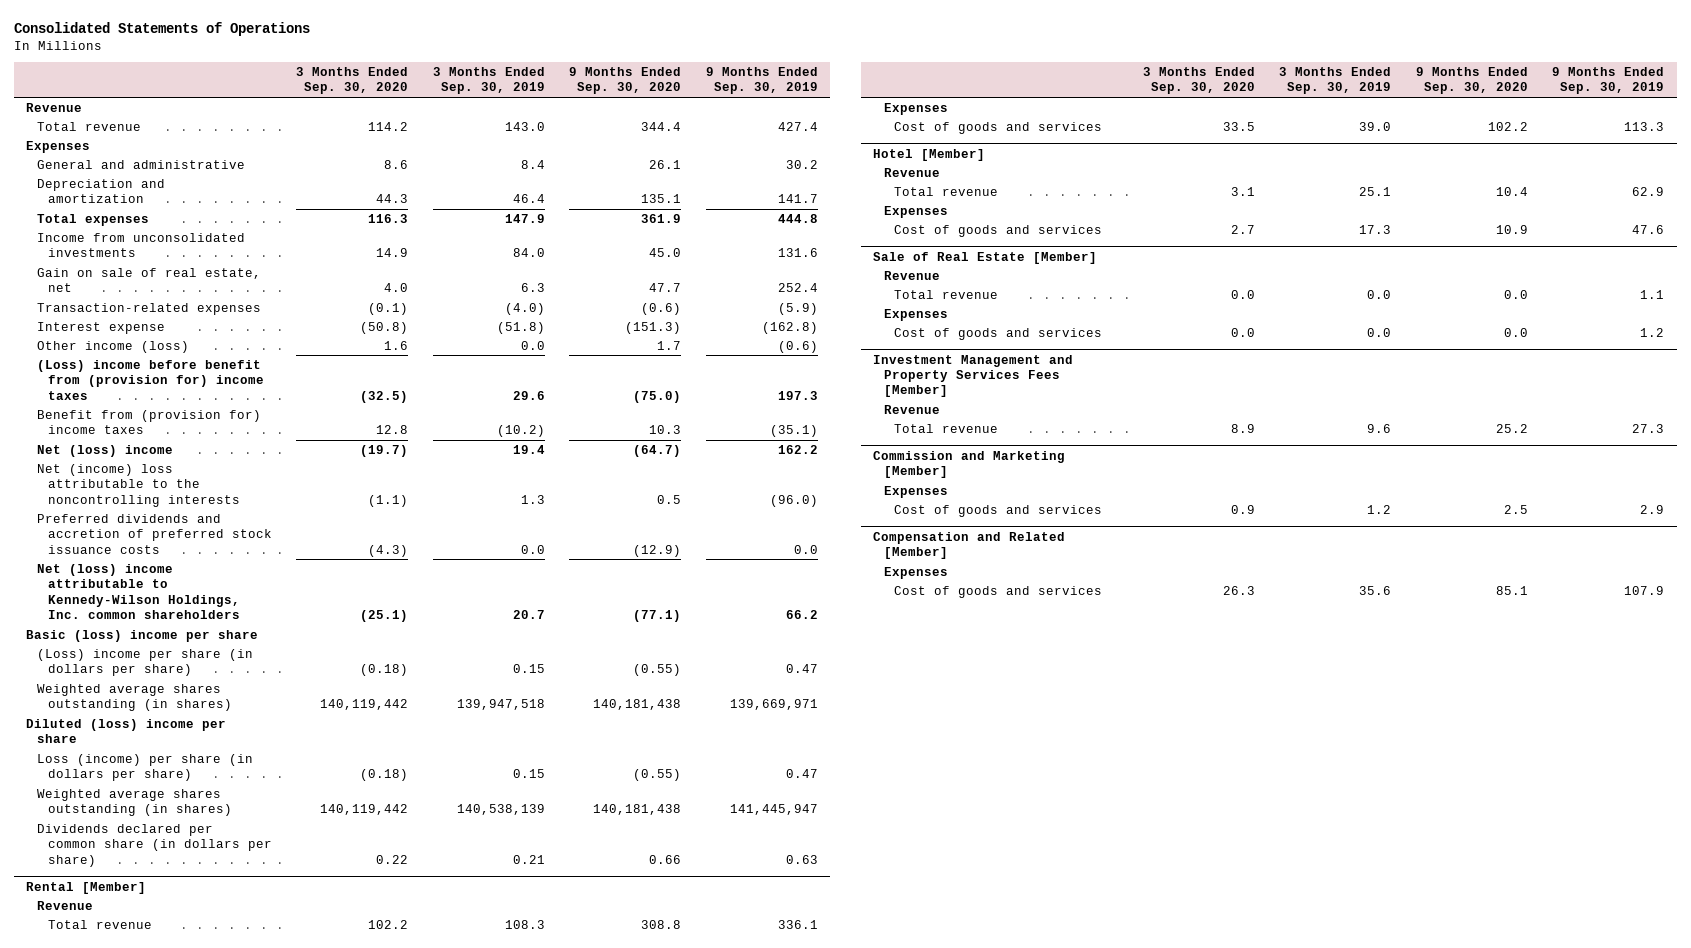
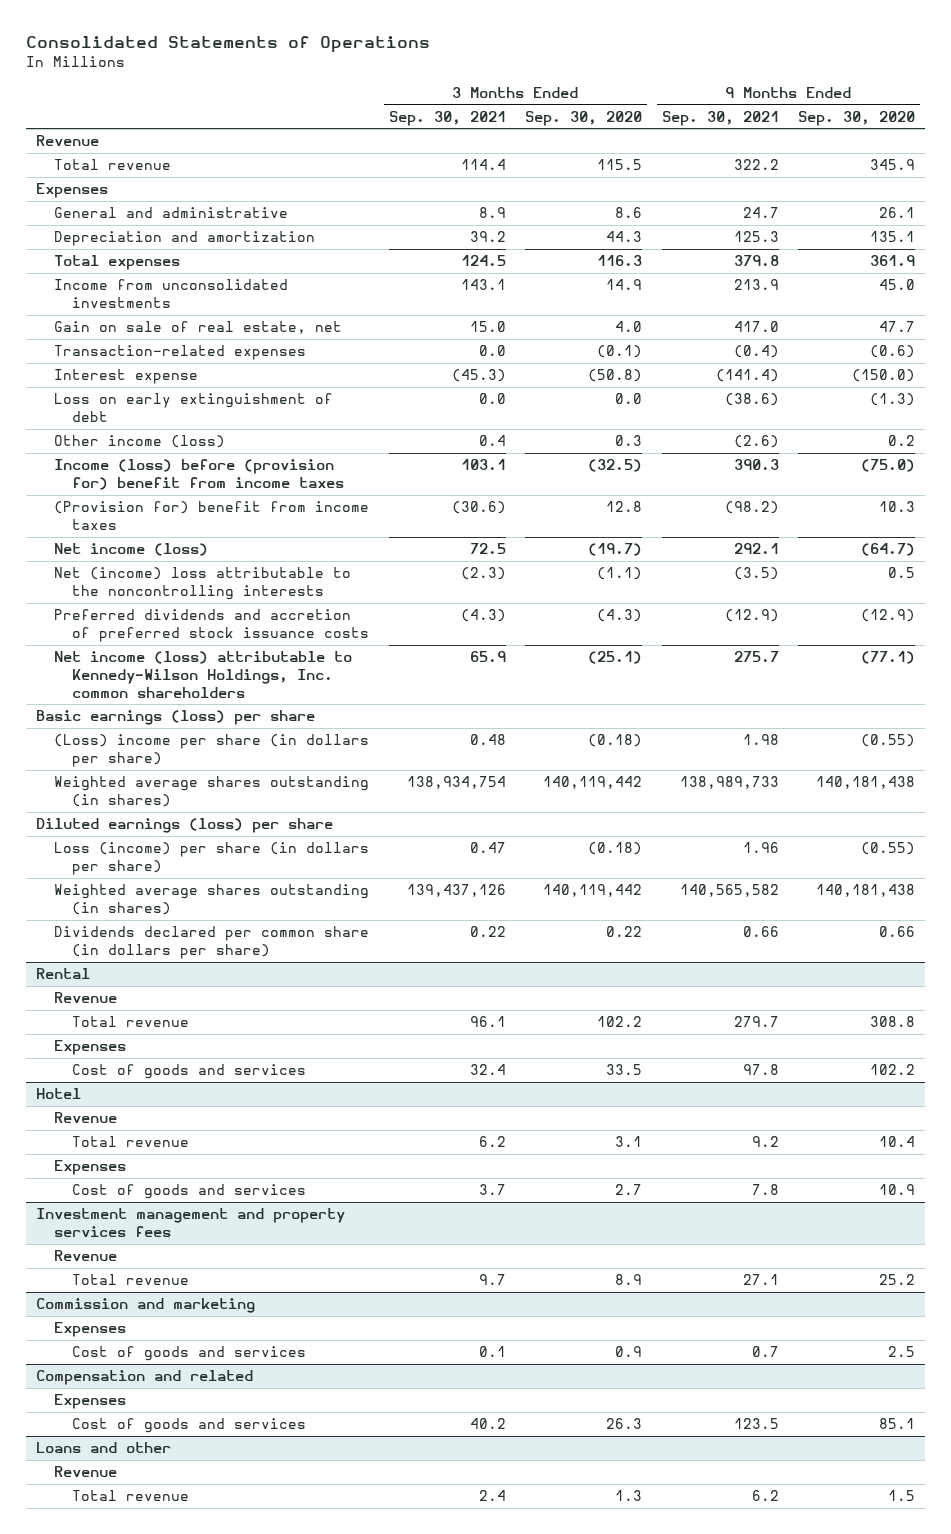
- | 3 Months Ended Sep. 30, 2020 | 3 Months Ended Sep. 30, 2019 | 9 Months Ended Sep. 30, 2020 | 9 Months Ended Sep. 30, 2019
+ | 3 Months Ended Sep. 30, 2021 | 3 Months Ended Sep. 30, 2020 | 9 Months Ended Sep. 30, 2021 | 9 Months Ended Sep. 30, 2020
- Total revenue | 114.2 | 143.0 | 344.4 | 427.4
+ Total revenue | 114.4 | 115.5 | 322.2 | 345.9
- Interest expense | (50.8) | (51.8) | (151.3) | (162.8)
- Other income (loss) | 1.6 | 0.0 | 1.7 | (0.6)
- (Loss) income before benefit from (provision for) income taxes | (32.5) | 29.6 | (75.0) | 197.3
- Benefit from (provision for) income taxes | 12.8 | (10.2) | 10.3 | (35.1)
- Net (loss) income | (19.7) | 19.4 | (64.7) | 162.2
+ Interest expense | (45.3) | (50.8) | (141.4) | (150.0)
+ Loss on early extinguishment of debt | 0.0 | 0.0 | (38.6) | (1.3)
+ Other income (loss) | 0.4 | 0.3 | (2.6) | 0.2
+ Income (loss) before (provision for) benefit from income taxes | 103.1 | (32.5) | 390.3 | (75.0)
+ (Provision for) benefit from income taxes | (30.6) | 12.8 | (98.2) | 10.3
+ Net income (loss) | 72.5 | (19.7) | 292.1 | (64.7)
- Net (loss) income attributable to Kennedy-Wilson Holdings, Inc. common shareholders | (25.1) | 20.7 | (77.1) | 66.2
- Basic (loss) income per share
+ Net income (loss) attributable to Kennedy-Wilson Holdings, Inc. common shareholders | 65.9 | (25.1) | 275.7 | (77.1)
+ Basic earnings (loss) per share
- Diluted (loss) income per share
+ Diluted earnings (loss) per share
- Rental [Member]
+ Rental
- Hotel [Member]
+ Hotel
- Sale of Real Estate [Member]
- Revenue
- Total revenue | 0.0 | 0.0 | 0.0 | 1.1
- Expenses
- Cost of goods and services | 0.0 | 0.0 | 0.0 | 1.2
- Investment Management and Property Services Fees [Member]
+ Investment management and property services fees
- Commission and Marketing [Member]
+ Commission and marketing
- Compensation and Related [Member]
+ Compensation and related
+ Loans and other
+ Revenue
+ Total revenue | 2.4 | 1.3 | 6.2 | 1.5

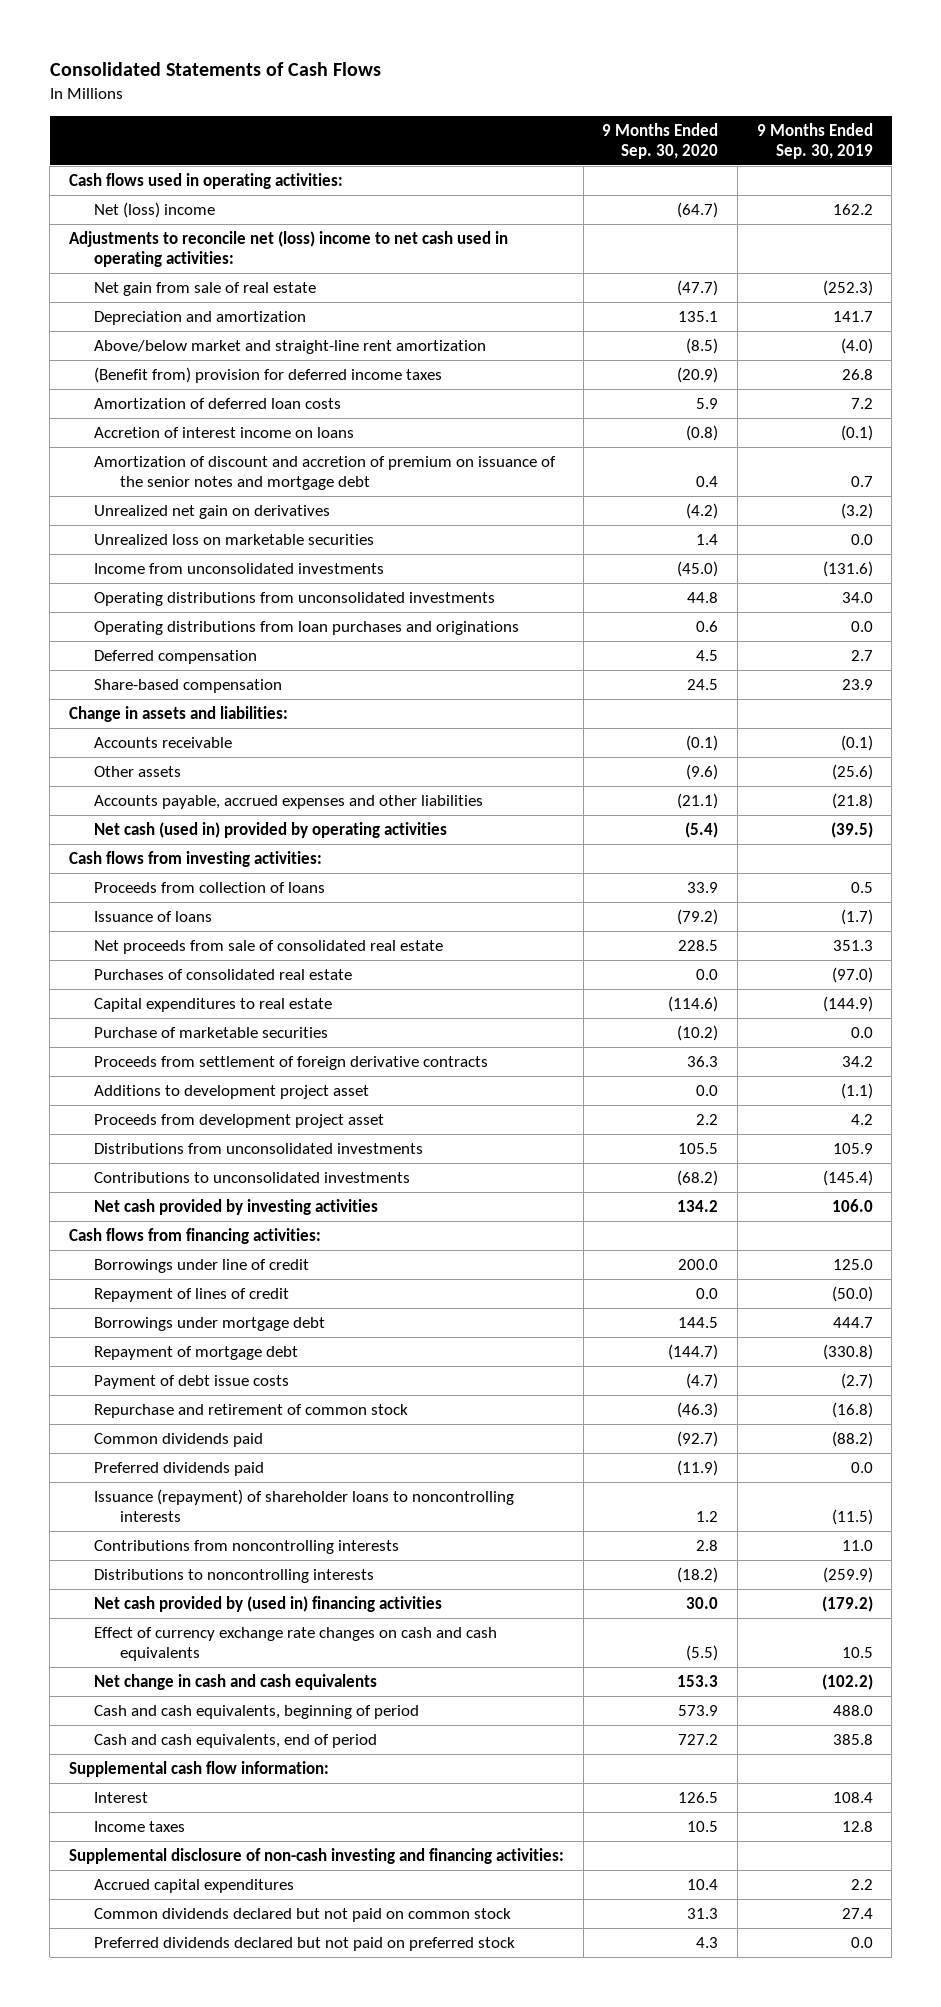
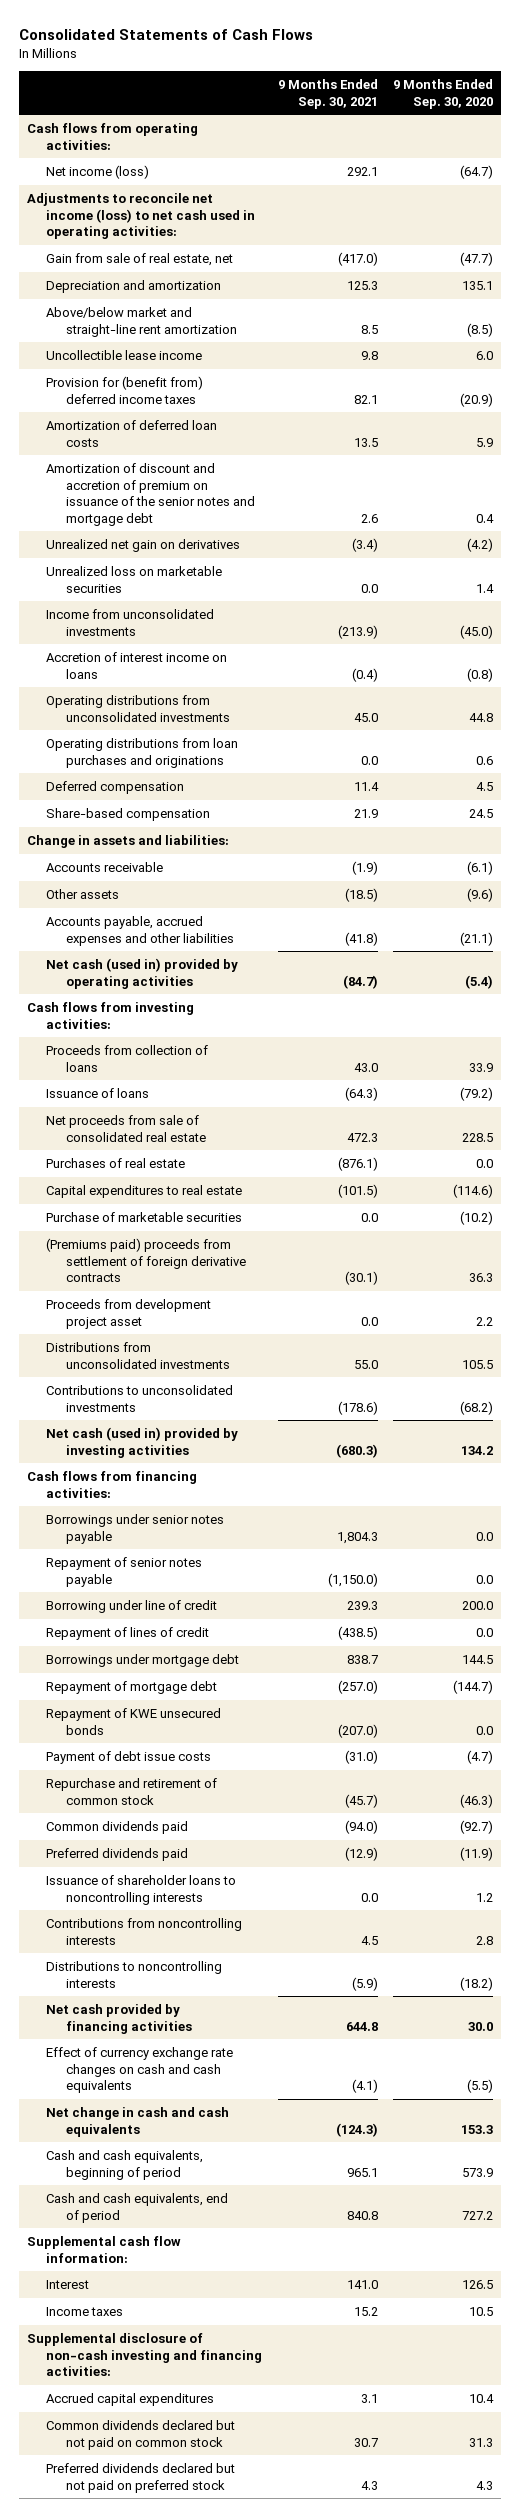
- | 9 Months Ended Sep. 30, 2020 | 9 Months Ended Sep. 30, 2019
+ | 9 Months Ended Sep. 30, 2021 | 9 Months Ended Sep. 30, 2020
- Cash flows used in operating activities:
- Net (loss) income | (64.7) | 162.2
- Adjustments to reconcile net (loss) income to net cash used in operating activities:
- Net gain from sale of real estate | (47.7) | (252.3)
+ Cash flows from operating activities:
+ Net income (loss) | 292.1 | (64.7)
+ Adjustments to reconcile net income (loss) to net cash used in operating activities:
+ Gain from sale of real estate, net | (417.0) | (47.7)
- (Benefit from) provision for deferred income taxes | (20.9) | 26.8
+ Uncollectible lease income | 9.8 | 6.0
+ Provision for (benefit from) deferred income taxes | 82.1 | (20.9)
moved down: Accretion of interest income on loans | (0.4) | (0.8)
- Accounts receivable | (0.1) | (0.1)
+ Accounts receivable | (1.9) | (6.1)
- Purchases of consolidated real estate | 0.0 | (97.0)
+ Purchases of real estate | (876.1) | 0.0
- Proceeds from settlement of foreign derivative contracts | 36.3 | 34.2
- Additions to development project asset | 0.0 | (1.1)
+ (Premiums paid) proceeds from settlement of foreign derivative contracts | (30.1) | 36.3
- Net cash provided by investing activities | 134.2 | 106.0
+ Net cash (used in) provided by investing activities | (680.3) | 134.2
- Borrowings under line of credit | 200.0 | 125.0
+ Borrowings under senior notes payable | 1,804.3 | 0.0
+ Repayment of senior notes payable | (1,150.0) | 0.0
+ Borrowing under line of credit | 239.3 | 200.0
+ Repayment of KWE unsecured bonds | (207.0) | 0.0
- Issuance (repayment) of shareholder loans to noncontrolling interests | 1.2 | (11.5)
+ Issuance of shareholder loans to noncontrolling interests | 0.0 | 1.2
- Net cash provided by (used in) financing activities | 30.0 | (179.2)
+ Net cash provided by financing activities | 644.8 | 30.0

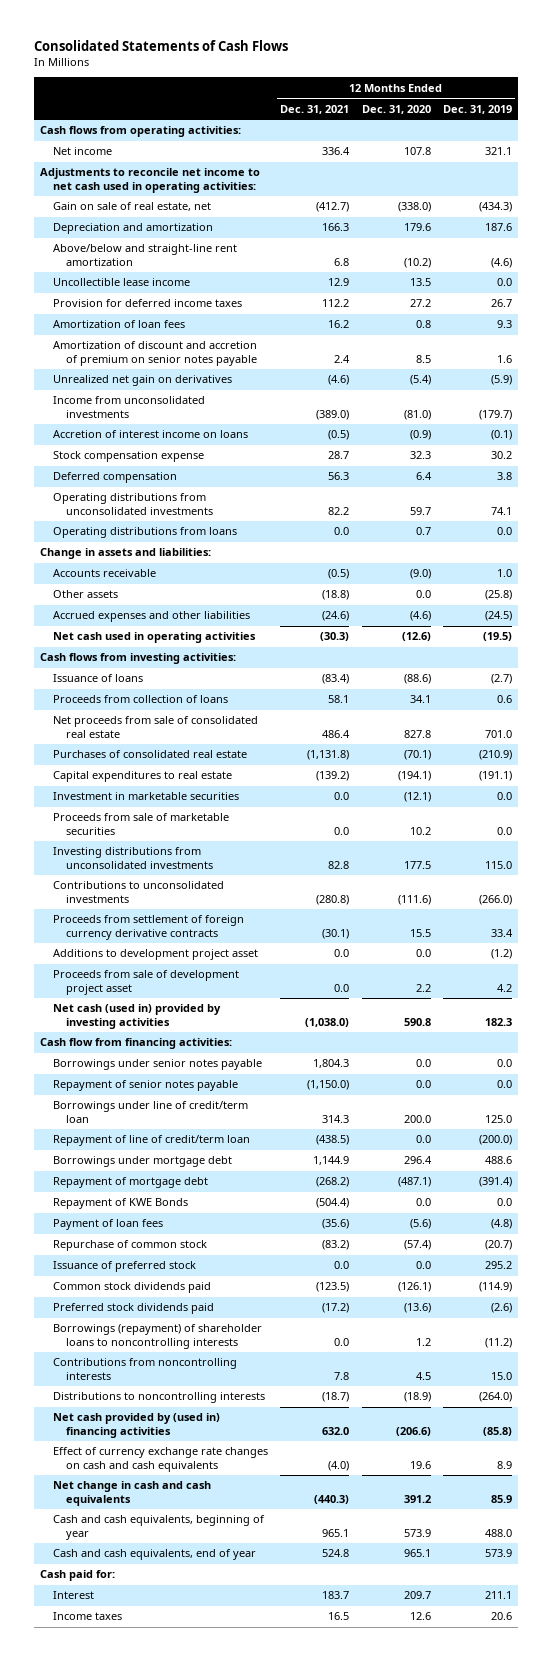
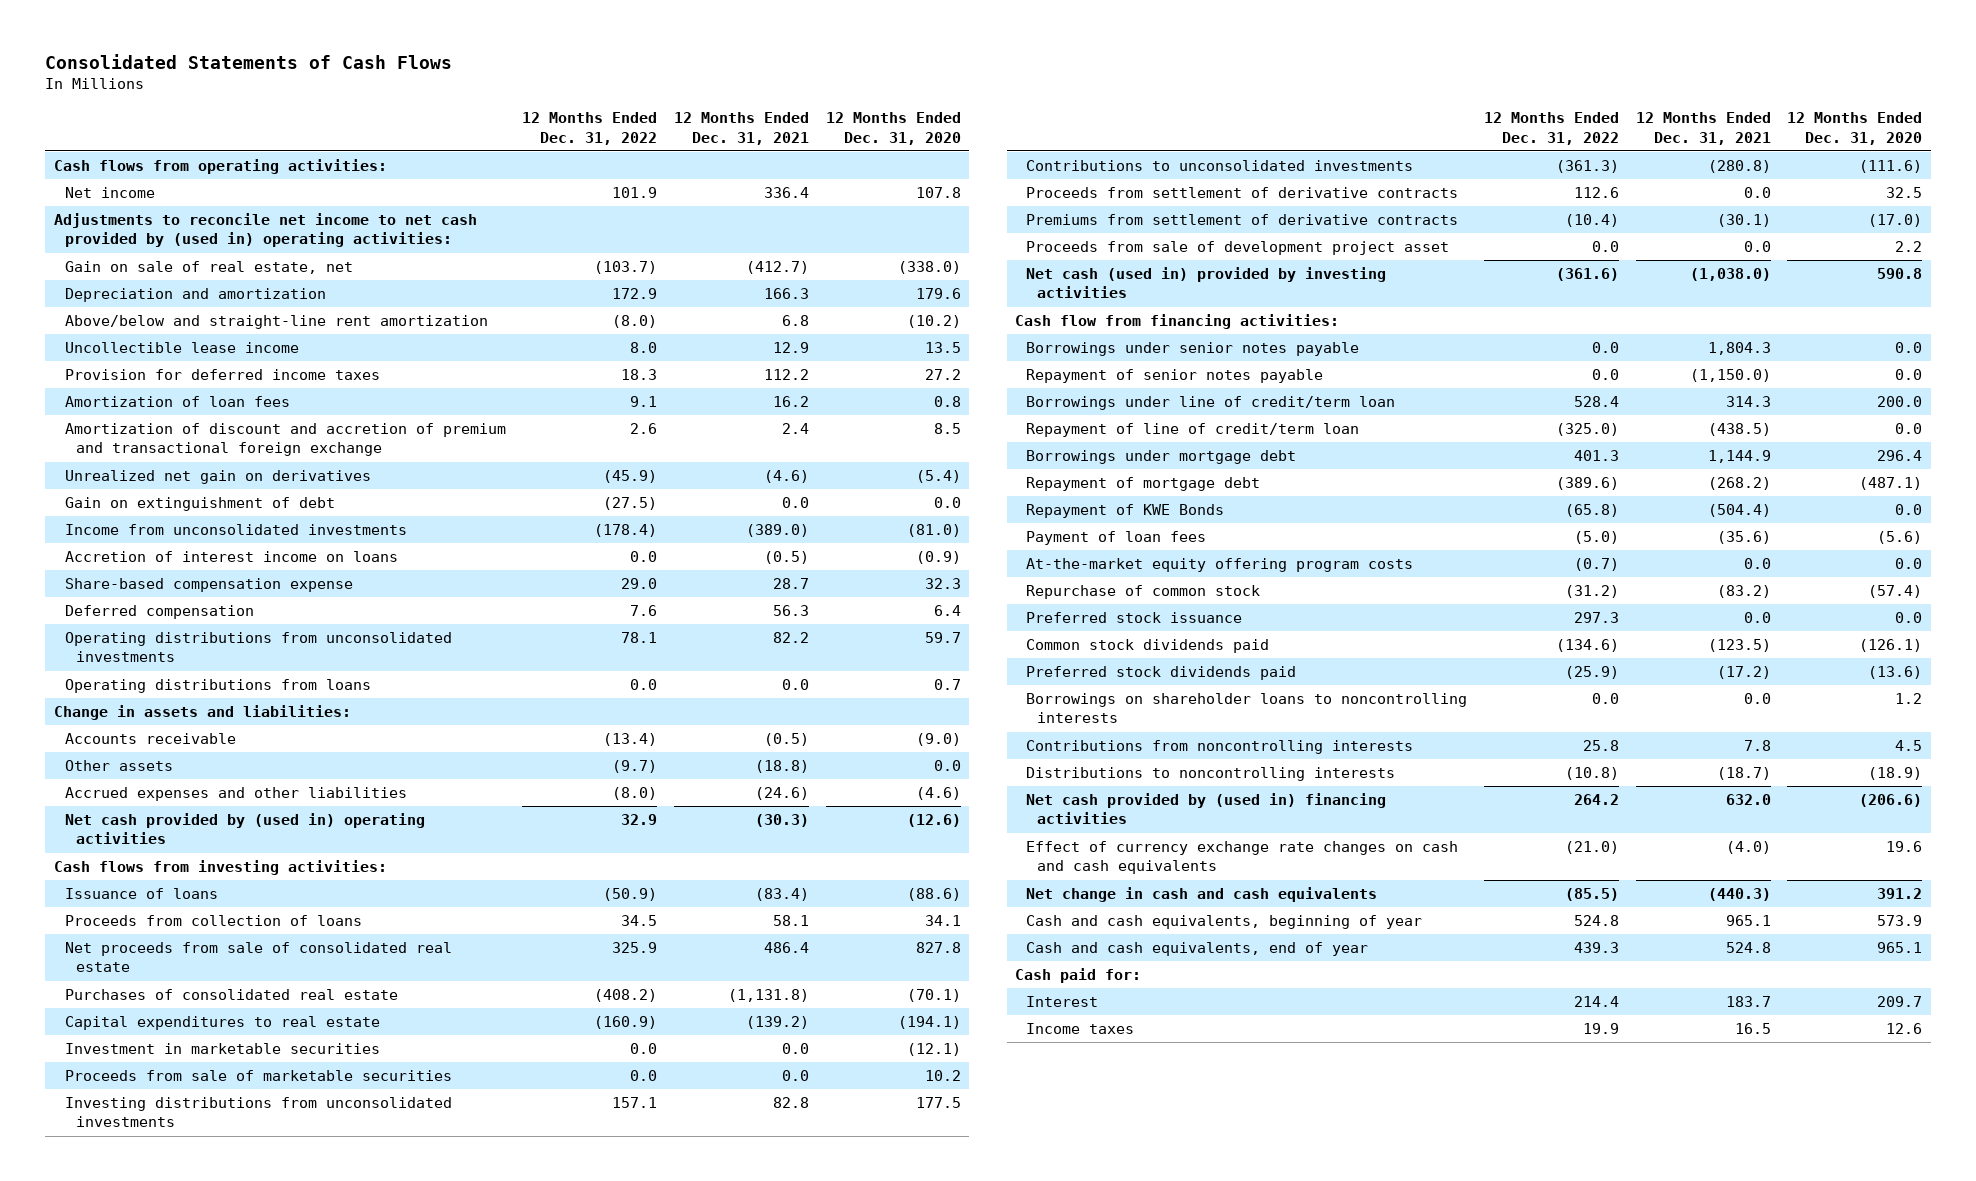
- | 12 Months Ended Dec. 31, 2021 | 12 Months Ended Dec. 31, 2020 | 12 Months Ended Dec. 31, 2019
+ | 12 Months Ended Dec. 31, 2022 | 12 Months Ended Dec. 31, 2021 | 12 Months Ended Dec. 31, 2020
- Adjustments to reconcile net income to net cash used in operating activities:
+ Adjustments to reconcile net income to net cash provided by (used in) operating activities:
- Amortization of discount and accretion of premium on senior notes payable | 2.4 | 8.5 | 1.6
+ Amortization of discount and accretion of premium and transactional foreign exchange | 2.6 | 2.4 | 8.5
+ Gain on extinguishment of debt | (27.5) | 0.0 | 0.0
- Stock compensation expense | 28.7 | 32.3 | 30.2
+ Share-based compensation expense | 29.0 | 28.7 | 32.3
- Net cash used in operating activities | (30.3) | (12.6) | (19.5)
+ Net cash provided by (used in) operating activities | 32.9 | (30.3) | (12.6)
- Proceeds from settlement of foreign currency derivative contracts | (30.1) | 15.5 | 33.4
- Additions to development project asset | 0.0 | 0.0 | (1.2)
+ Proceeds from settlement of derivative contracts | 112.6 | 0.0 | 32.5
+ Premiums from settlement of derivative contracts | (10.4) | (30.1) | (17.0)
+ At-the-market equity offering program costs | (0.7) | 0.0 | 0.0
- Issuance of preferred stock | 0.0 | 0.0 | 295.2
+ Preferred stock issuance | 297.3 | 0.0 | 0.0
- Borrowings (repayment) of shareholder loans to noncontrolling interests | 0.0 | 1.2 | (11.2)
+ Borrowings on shareholder loans to noncontrolling interests | 0.0 | 0.0 | 1.2

